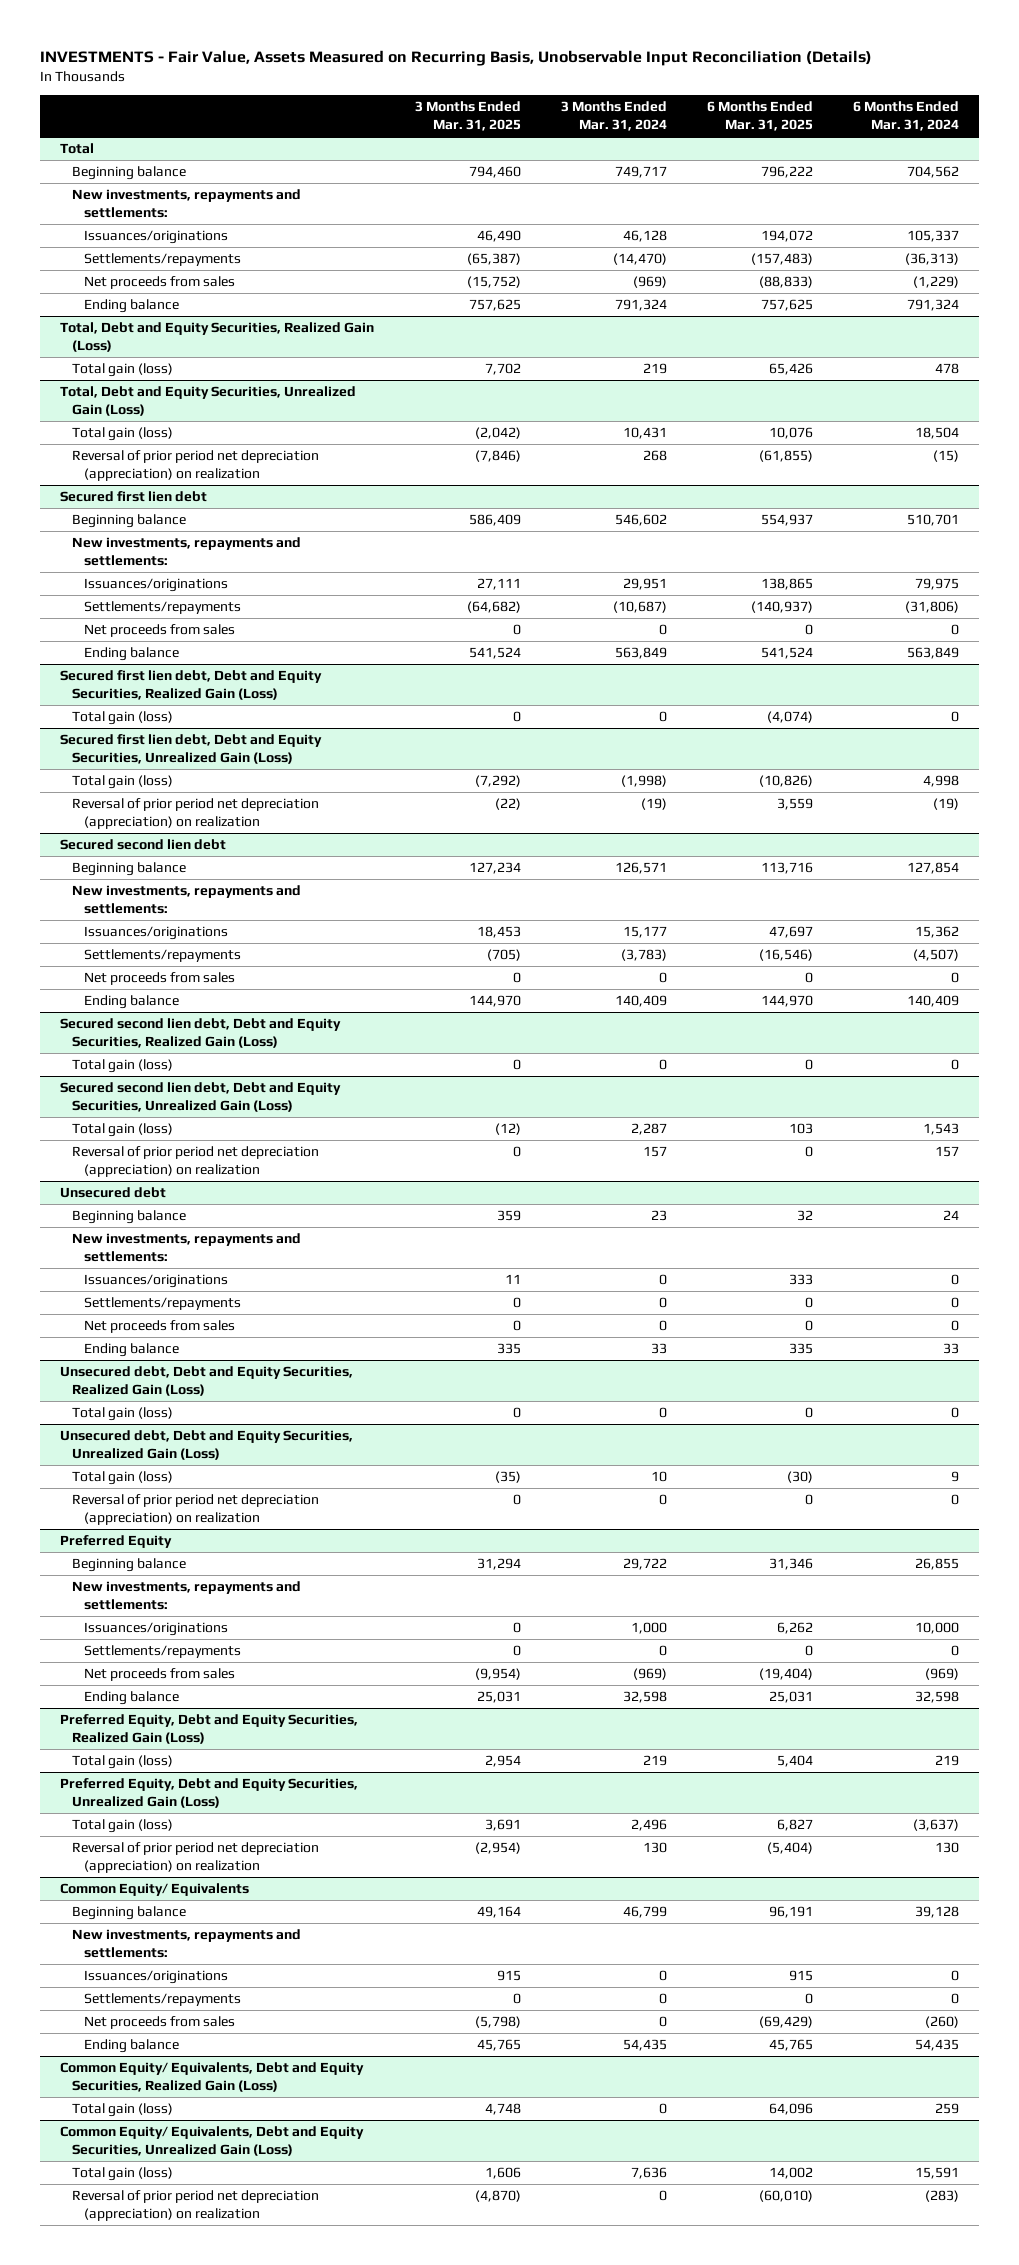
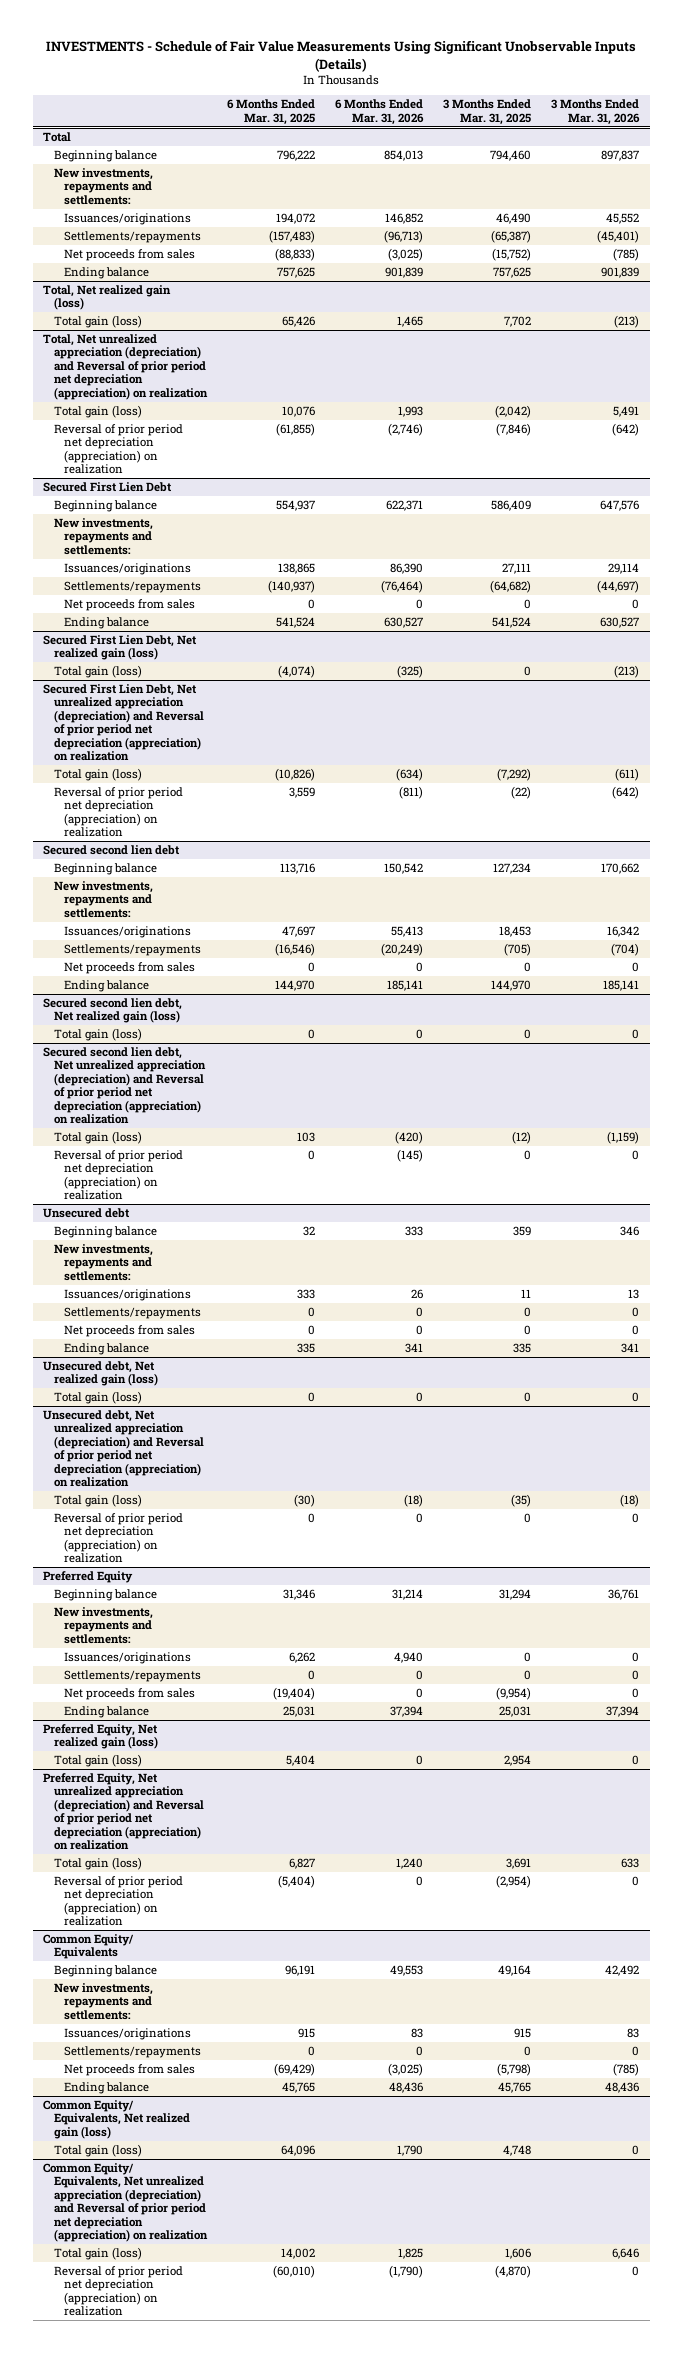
- INVESTMENTS - Fair Value, Assets Measured on Recurring Basis, Unobservable Input Reconciliation (Details)
+ INVESTMENTS - Schedule of Fair Value Measurements Using Significant Unobservable Inputs (Details)
- | 3 Months Ended Mar. 31, 2025 | 3 Months Ended Mar. 31, 2024 | 6 Months Ended Mar. 31, 2025 | 6 Months Ended Mar. 31, 2024
+ | 6 Months Ended Mar. 31, 2025 | 6 Months Ended Mar. 31, 2026 | 3 Months Ended Mar. 31, 2025 | 3 Months Ended Mar. 31, 2026
- Total, Debt and Equity Securities, Realized Gain (Loss)
+ Total, Net realized gain (loss)
- Total, Debt and Equity Securities, Unrealized Gain (Loss)
+ Total, Net unrealized appreciation (depreciation) and Reversal of prior period net depreciation (appreciation) on realization
- Secured first lien debt
+ Secured First Lien Debt
- Secured first lien debt, Debt and Equity Securities, Realized Gain (Loss)
+ Secured First Lien Debt, Net realized gain (loss)
- Secured first lien debt, Debt and Equity Securities, Unrealized Gain (Loss)
+ Secured First Lien Debt, Net unrealized appreciation (depreciation) and Reversal of prior period net depreciation (appreciation) on realization
- Secured second lien debt, Debt and Equity Securities, Realized Gain (Loss)
+ Secured second lien debt, Net realized gain (loss)
- Secured second lien debt, Debt and Equity Securities, Unrealized Gain (Loss)
+ Secured second lien debt, Net unrealized appreciation (depreciation) and Reversal of prior period net depreciation (appreciation) on realization
- Unsecured debt, Debt and Equity Securities, Realized Gain (Loss)
+ Unsecured debt, Net realized gain (loss)
- Unsecured debt, Debt and Equity Securities, Unrealized Gain (Loss)
+ Unsecured debt, Net unrealized appreciation (depreciation) and Reversal of prior period net depreciation (appreciation) on realization
- Preferred Equity, Debt and Equity Securities, Realized Gain (Loss)
+ Preferred Equity, Net realized gain (loss)
- Preferred Equity, Debt and Equity Securities, Unrealized Gain (Loss)
+ Preferred Equity, Net unrealized appreciation (depreciation) and Reversal of prior period net depreciation (appreciation) on realization
- Common Equity/ Equivalents, Debt and Equity Securities, Realized Gain (Loss)
+ Common Equity/ Equivalents, Net realized gain (loss)
- Common Equity/ Equivalents, Debt and Equity Securities, Unrealized Gain (Loss)
+ Common Equity/ Equivalents, Net unrealized appreciation (depreciation) and Reversal of prior period net depreciation (appreciation) on realization

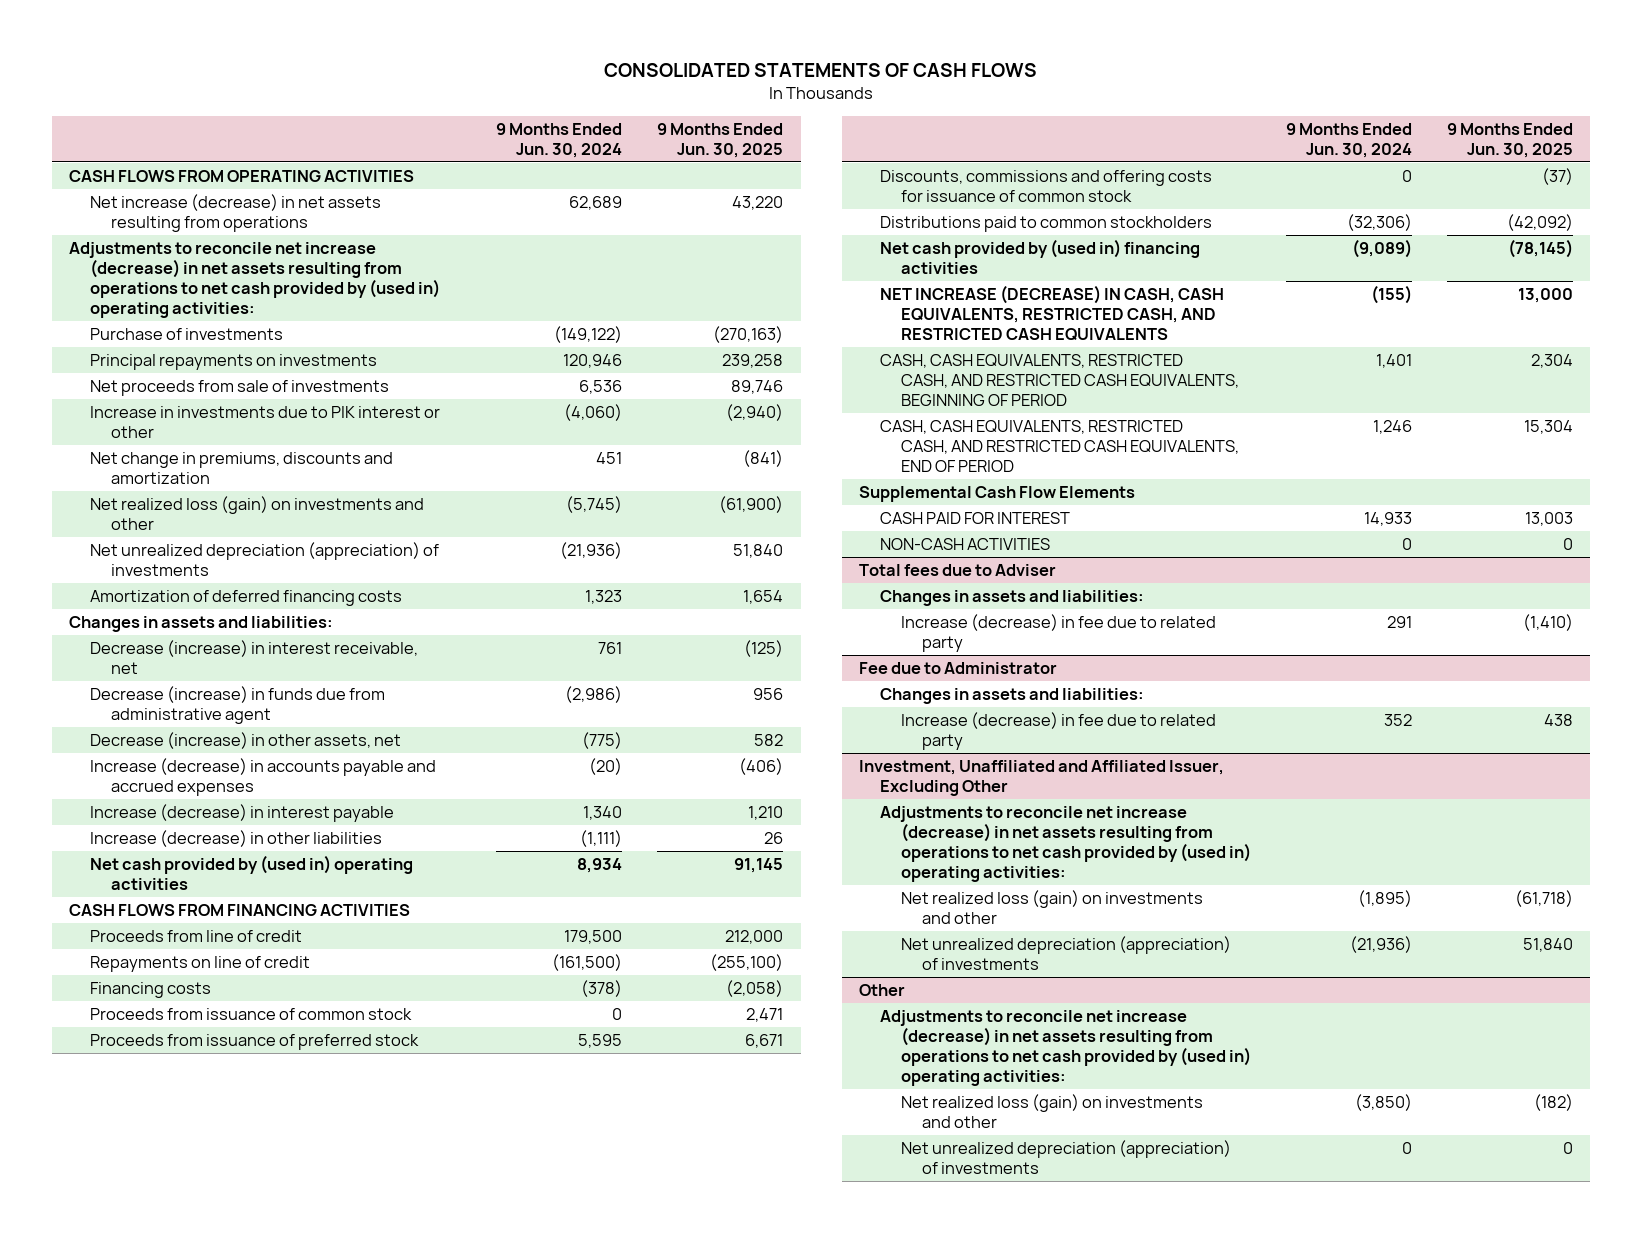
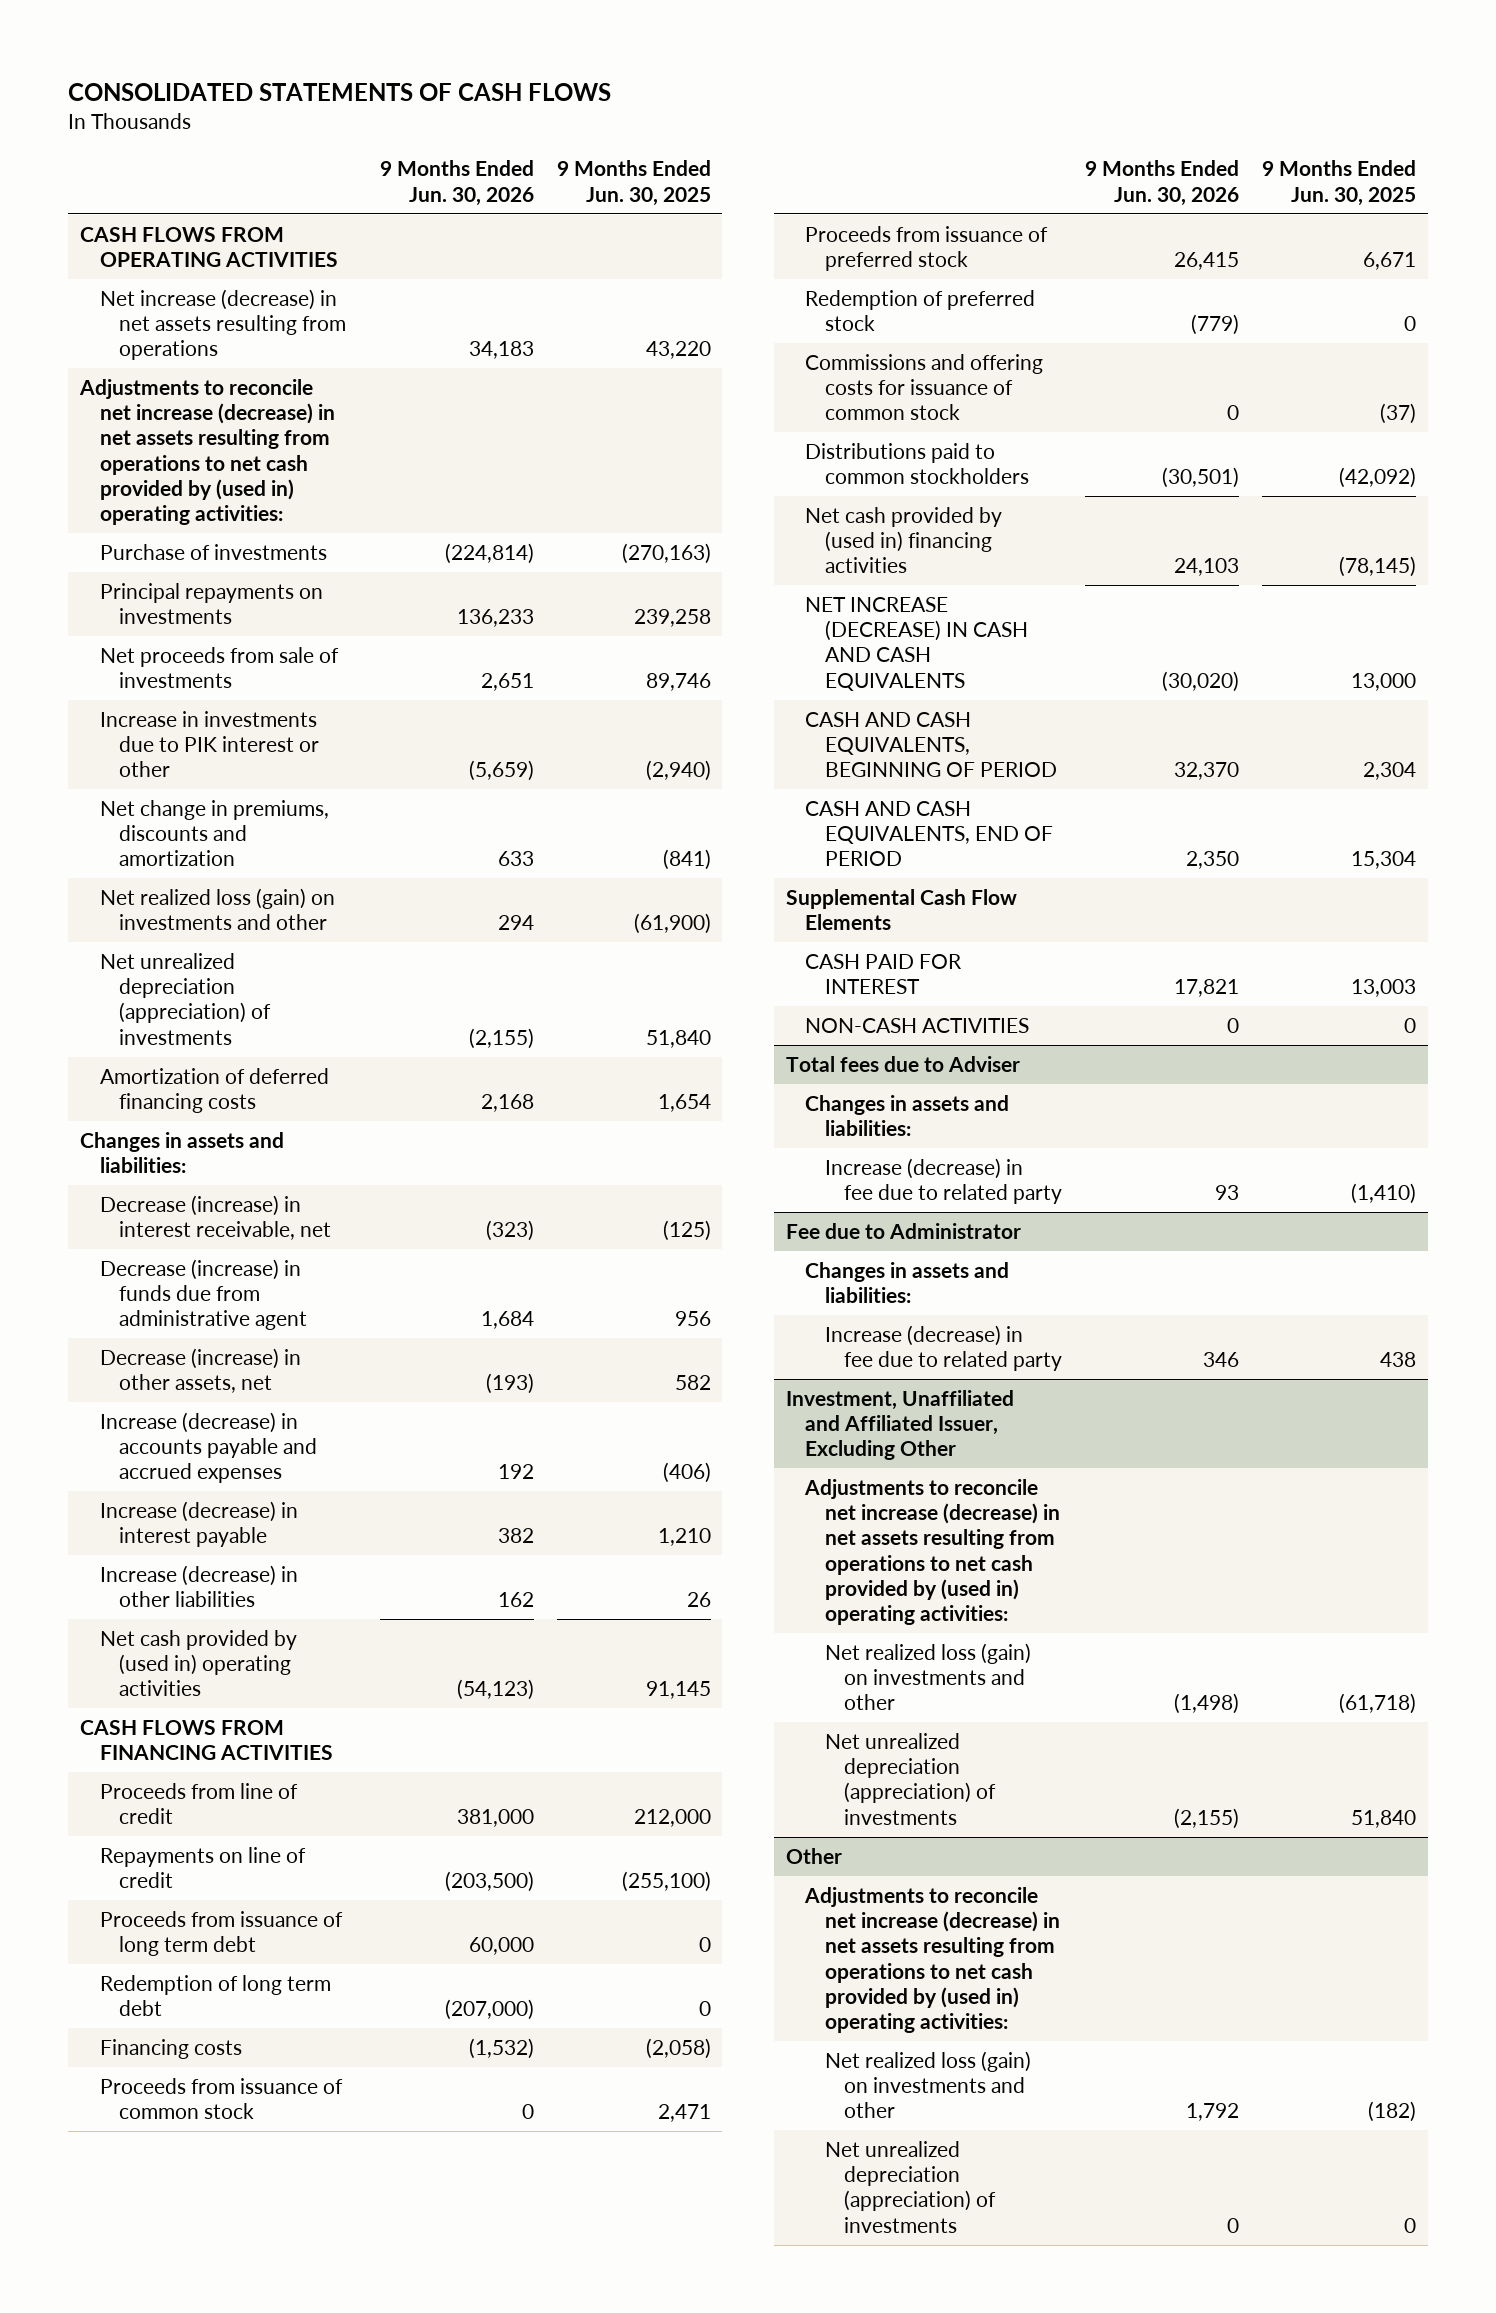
- | 9 Months Ended Jun. 30, 2024 | 9 Months Ended Jun. 30, 2025
+ | 9 Months Ended Jun. 30, 2026 | 9 Months Ended Jun. 30, 2025
+ Proceeds from issuance of long term debt | 60,000 | 0
+ Redemption of long term debt | (207,000) | 0
- Discounts, commissions and offering costs for issuance of common stock | 0 | (37)
+ Redemption of preferred stock | (779) | 0
+ Commissions and offering costs for issuance of common stock | 0 | (37)
- NET INCREASE (DECREASE) IN CASH, CASH EQUIVALENTS, RESTRICTED CASH, AND RESTRICTED CASH EQUIVALENTS | (155) | 13,000
- CASH, CASH EQUIVALENTS, RESTRICTED CASH, AND RESTRICTED CASH EQUIVALENTS, BEGINNING OF PERIOD | 1,401 | 2,304
- CASH, CASH EQUIVALENTS, RESTRICTED CASH, AND RESTRICTED CASH EQUIVALENTS, END OF PERIOD | 1,246 | 15,304
+ NET INCREASE (DECREASE) IN CASH AND CASH EQUIVALENTS | (30,020) | 13,000
+ CASH AND CASH EQUIVALENTS, BEGINNING OF PERIOD | 32,370 | 2,304
+ CASH AND CASH EQUIVALENTS, END OF PERIOD | 2,350 | 15,304

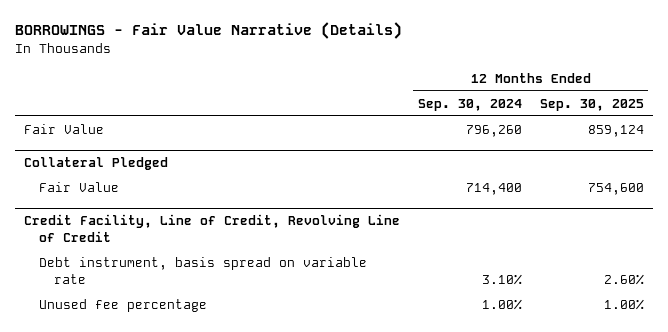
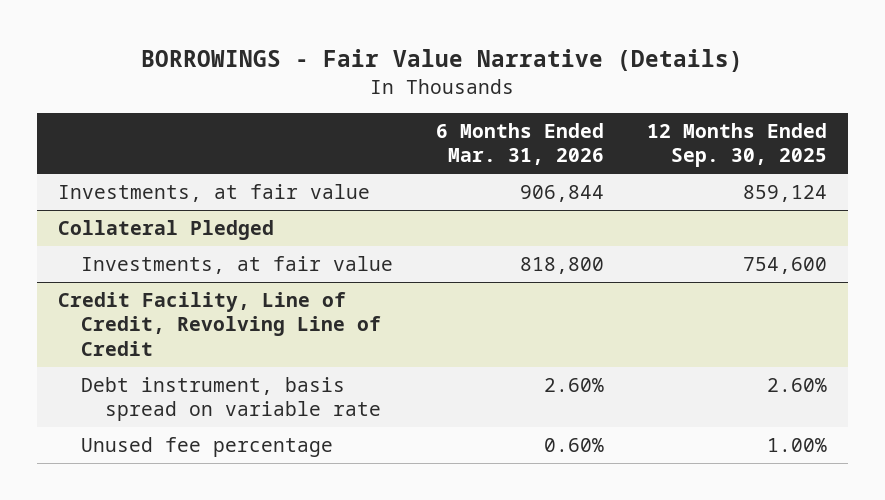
- | 12 Months Ended Sep. 30, 2024 | 12 Months Ended Sep. 30, 2025
+ | 6 Months Ended Mar. 31, 2026 | 12 Months Ended Sep. 30, 2025
- Fair Value | 796,260 | 859,124
+ Investments, at fair value | 906,844 | 859,124
@ Collateral Pledged
- Fair Value | 714,400 | 754,600
+ Investments, at fair value | 818,800 | 754,600

